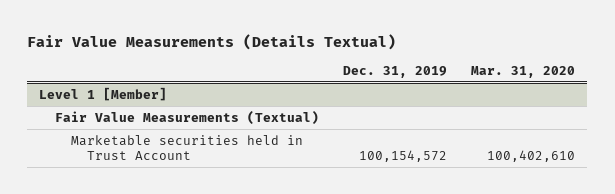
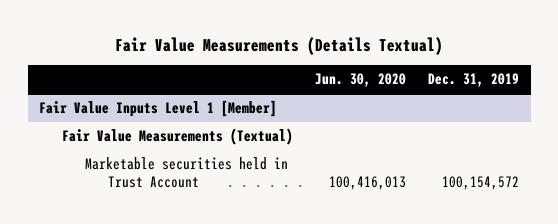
- | Dec. 31, 2019 | Mar. 31, 2020
+ | Jun. 30, 2020 | Dec. 31, 2019
- Level 1 [Member]
+ Fair Value Inputs Level 1 [Member]

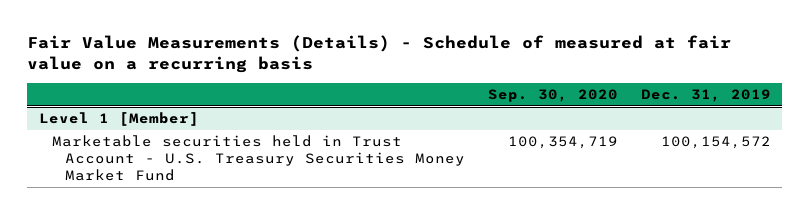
- Fair Value Measurements (Details Textual)
+ Fair Value Measurements (Details) - Schedule of measured at fair value on a recurring basis
- | Jun. 30, 2020 | Dec. 31, 2019
+ | Sep. 30, 2020 | Dec. 31, 2019
- Fair Value Inputs Level 1 [Member]
- Fair Value Measurements (Textual)
- Marketable securities held in Trust Account | 100,416,013 | 100,154,572
+ Level 1 [Member]
+ Marketable securities held in Trust Account - U.S. Treasury Securities Money Market Fund | 100,354,719 | 100,154,572

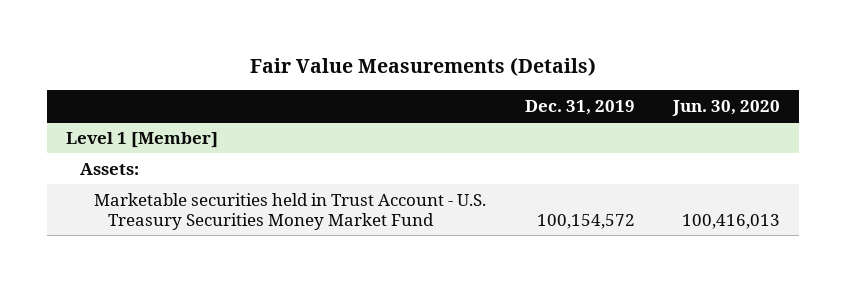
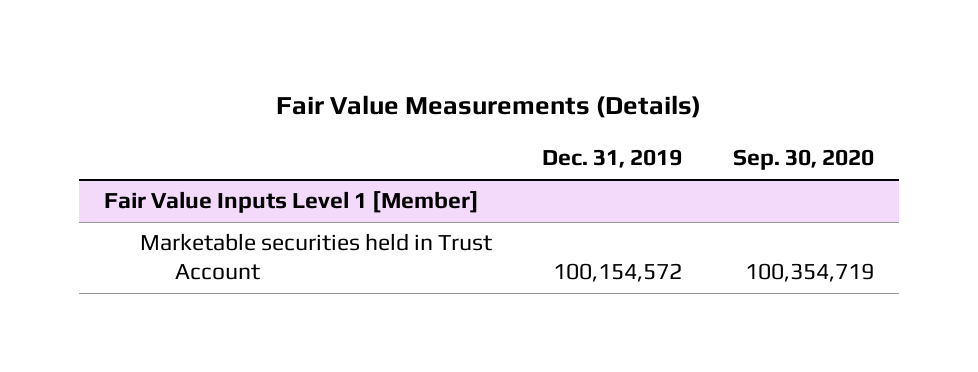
- | Dec. 31, 2019 | Jun. 30, 2020
+ | Dec. 31, 2019 | Sep. 30, 2020
- Level 1 [Member]
- Assets:
- Marketable securities held in Trust Account - U.S. Treasury Securities Money Market Fund | 100,154,572 | 100,416,013
+ Fair Value Inputs Level 1 [Member]
+ Marketable securities held in Trust Account | 100,154,572 | 100,354,719

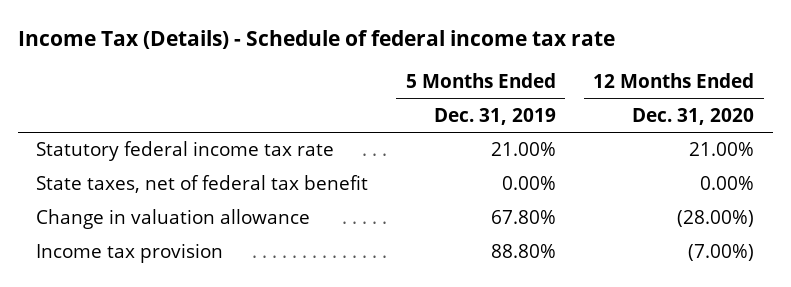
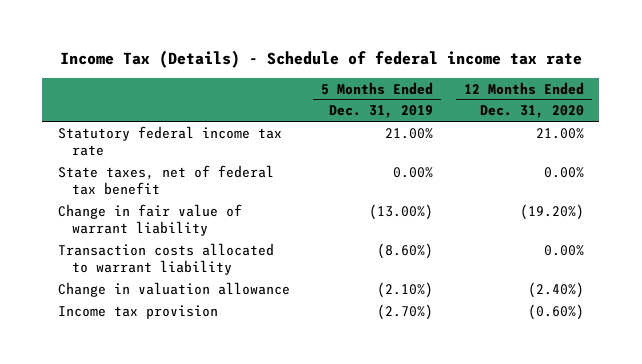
- Change in valuation allowance | 67.80% | (28.00%)
- Income tax provision | 88.80% | (7.00%)
+ Change in fair value of warrant liability | (13.00%) | (19.20%)
+ Transaction costs allocated to warrant liability | (8.60%) | 0.00%
+ Change in valuation allowance | (2.10%) | (2.40%)
+ Income tax provision | (2.70%) | (0.60%)

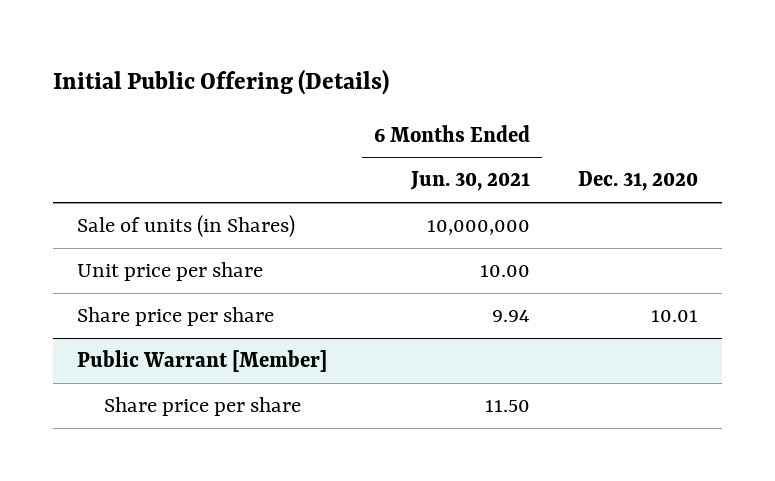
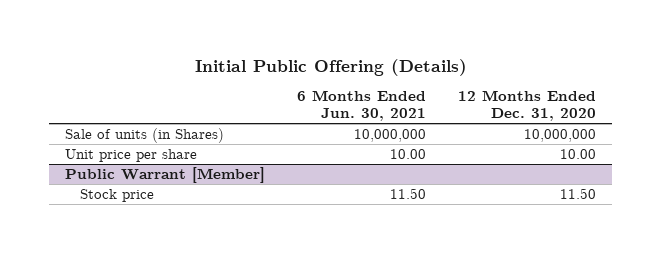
- | 6 Months Ended Jun. 30, 2021 | Dec. 31, 2020
+ | 6 Months Ended Jun. 30, 2021 | 12 Months Ended Dec. 31, 2020
- Share price per share | 9.94 | 10.01
@ Public Warrant [Member]
- Share price per share | 11.50 |
+ Stock price | 11.50 | 11.50

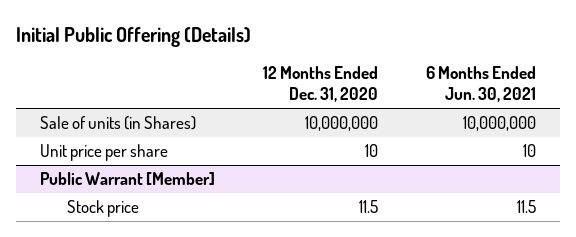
- | 6 Months Ended Jun. 30, 2021 | 12 Months Ended Dec. 31, 2020
+ | 12 Months Ended Dec. 31, 2020 | 6 Months Ended Jun. 30, 2021
- Unit price per share | 10.00 | 10.00
+ Unit price per share | 10 | 10
@ Public Warrant [Member]
- Stock price | 11.50 | 11.50
+ Stock price | 11.5 | 11.5

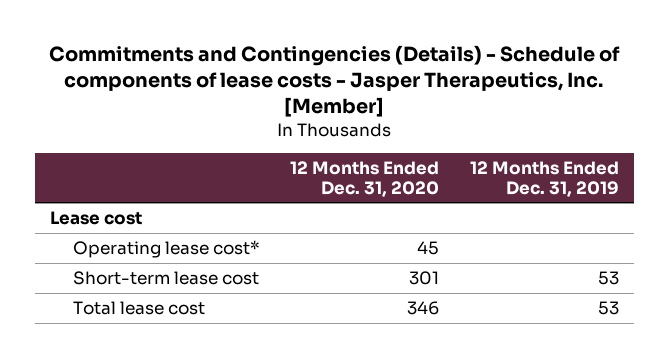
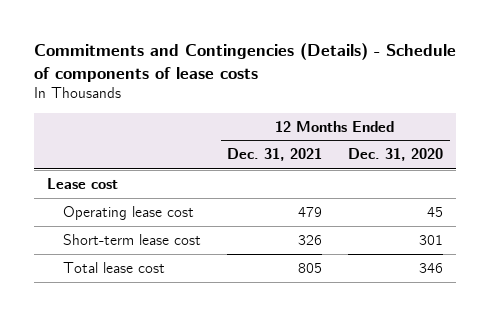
- Commitments and Contingencies (Details) - Schedule of components of lease costs - Jasper Therapeutics, Inc. [Member]
+ Commitments and Contingencies (Details) - Schedule of components of lease costs
- | 12 Months Ended Dec. 31, 2020 | 12 Months Ended Dec. 31, 2019
+ | 12 Months Ended Dec. 31, 2021 | 12 Months Ended Dec. 31, 2020
- Operating lease cost* | 45 |
+ Operating lease cost | 479 | 45

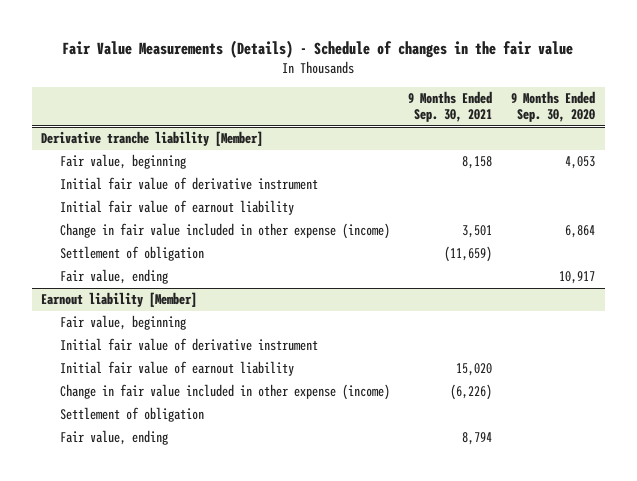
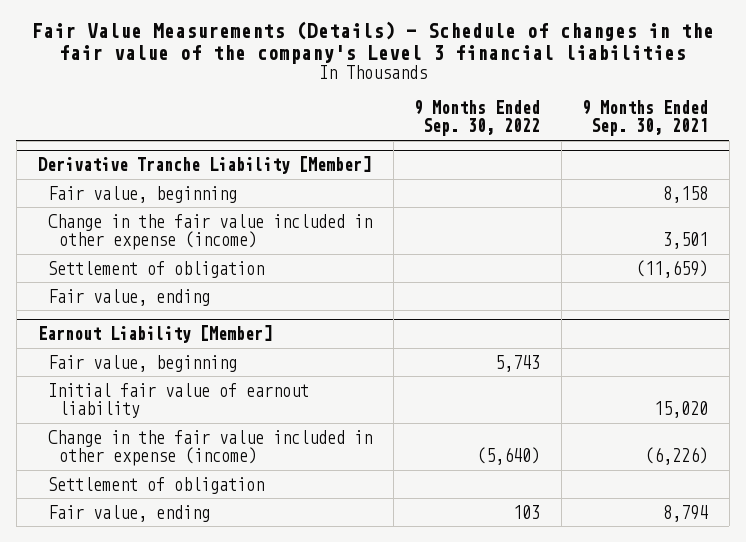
- Fair Value Measurements (Details) - Schedule of changes in the fair value
+ Fair Value Measurements (Details) - Schedule of changes in the fair value of the company's Level 3 financial liabilities
- | 9 Months Ended Sep. 30, 2021 | 9 Months Ended Sep. 30, 2020
+ | 9 Months Ended Sep. 30, 2022 | 9 Months Ended Sep. 30, 2021
- Derivative tranche liability [Member]
+ Derivative Tranche Liability [Member]
- Initial fair value of derivative instrument
- Initial fair value of earnout liability
- Change in fair value included in other expense (income) | 3,501 | 6,864
+ Change in the fair value included in other expense (income) | | 3,501
- Earnout liability [Member]
+ Earnout Liability [Member]
- Initial fair value of derivative instrument
- Change in fair value included in other expense (income) | (6,226) |
+ Change in the fair value included in other expense (income) | (5,640) | (6,226)

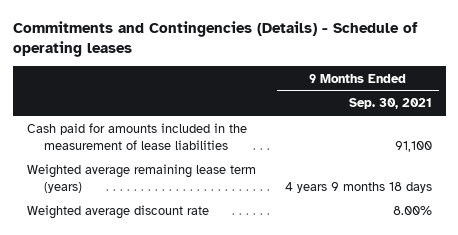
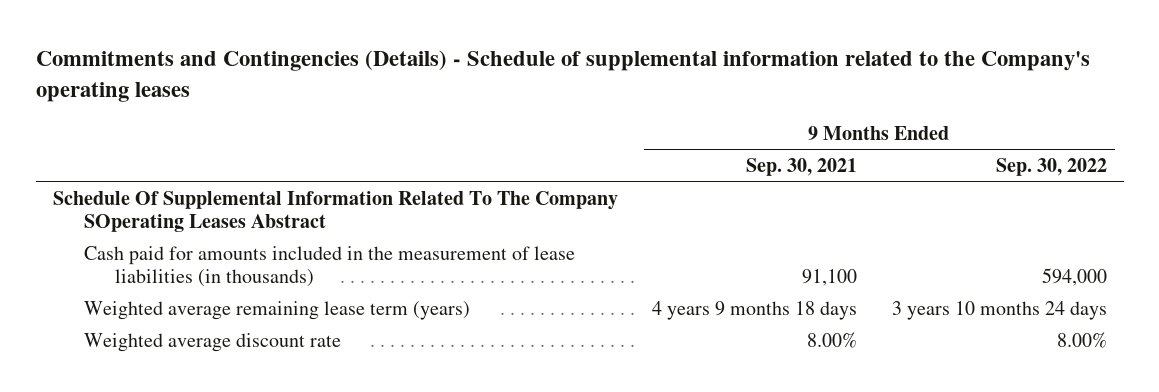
- Commitments and Contingencies (Details) - Schedule of operating leases
+ Commitments and Contingencies (Details) - Schedule of supplemental information related to the Company's operating leases
- | 9 Months Ended Sep. 30, 2021
+ | 9 Months Ended Sep. 30, 2021 | 9 Months Ended Sep. 30, 2022
- Cash paid for amounts included in the measurement of lease liabilities | 91,100
+ Schedule Of Supplemental Information Related To The Company SOperating Leases Abstract
+ Cash paid for amounts included in the measurement of lease liabilities (in thousands) | 91,100 | 594,000

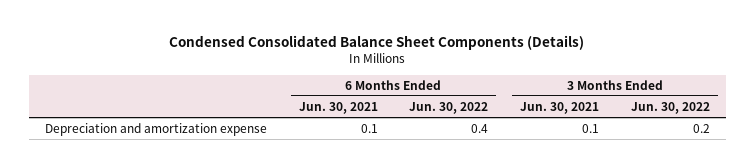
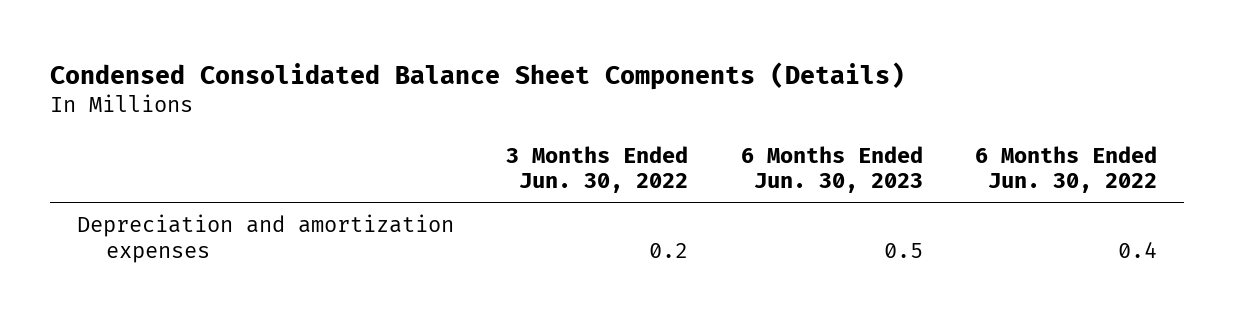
- | 6 Months Ended Jun. 30, 2021 | 6 Months Ended Jun. 30, 2022 | 3 Months Ended Jun. 30, 2021 | 3 Months Ended Jun. 30, 2022
+ | 3 Months Ended Jun. 30, 2022 | 6 Months Ended Jun. 30, 2023 | 6 Months Ended Jun. 30, 2022
- Depreciation and amortization expense | 0.1 | 0.4 | 0.1 | 0.2
+ Depreciation and amortization expenses | 0.2 | 0.5 | 0.4

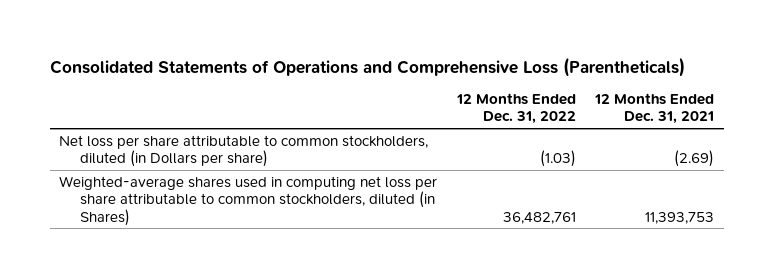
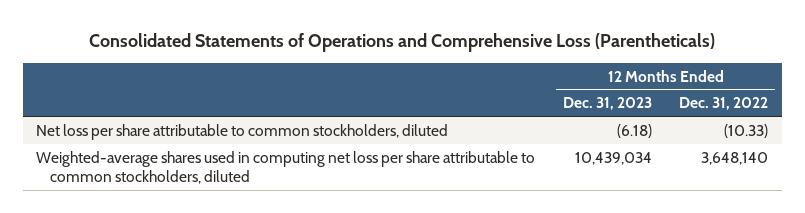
- | 12 Months Ended Dec. 31, 2022 | 12 Months Ended Dec. 31, 2021
+ | 12 Months Ended Dec. 31, 2023 | 12 Months Ended Dec. 31, 2022
- Net loss per share attributable to common stockholders, diluted (in Dollars per share) | (1.03) | (2.69)
- Weighted-average shares used in computing net loss per share attributable to common stockholders, diluted (in Shares) | 36,482,761 | 11,393,753
+ Net loss per share attributable to common stockholders, diluted | (6.18) | (10.33)
+ Weighted-average shares used in computing net loss per share attributable to common stockholders, diluted | 10,439,034 | 3,648,140

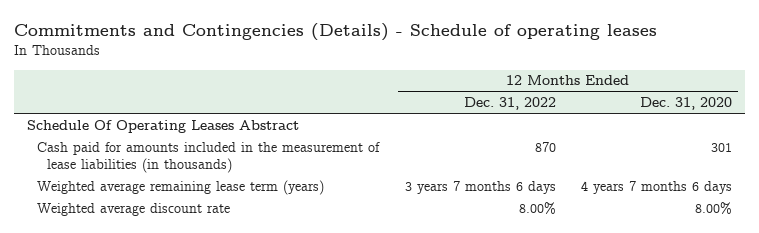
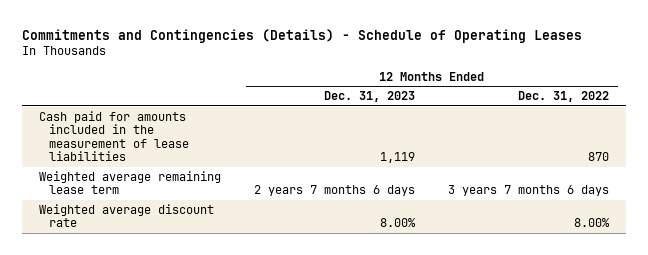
- Commitments and Contingencies (Details) - Schedule of operating leases
+ Commitments and Contingencies (Details) - Schedule of Operating Leases
- | 12 Months Ended Dec. 31, 2022 | 12 Months Ended Dec. 31, 2020
+ | 12 Months Ended Dec. 31, 2023 | 12 Months Ended Dec. 31, 2022
- Schedule Of Operating Leases Abstract
- Cash paid for amounts included in the measurement of lease liabilities (in thousands) | 870 | 301
- Weighted average remaining lease term (years) | 3 years 7 months 6 days | 4 years 7 months 6 days
+ Cash paid for amounts included in the measurement of lease liabilities | 1,119 | 870
+ Weighted average remaining lease term | 2 years 7 months 6 days | 3 years 7 months 6 days

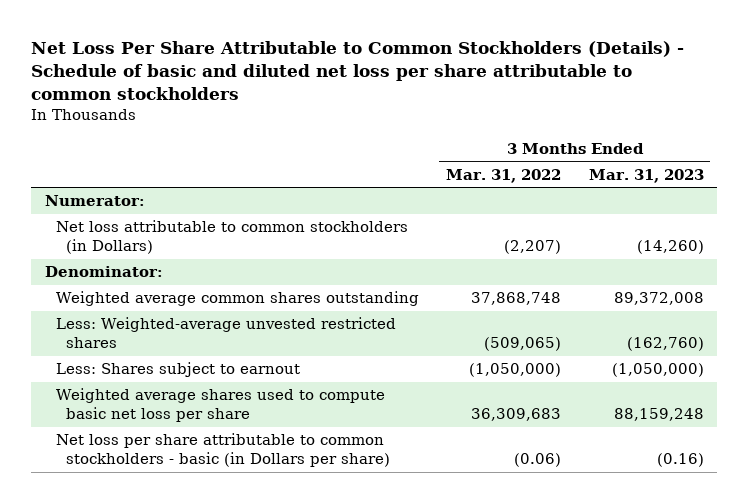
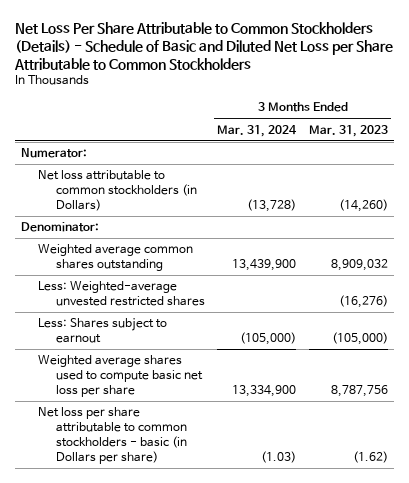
- Net Loss Per Share Attributable to Common Stockholders (Details) - Schedule of basic and diluted net loss per share attributable to common stockholders
+ Net Loss Per Share Attributable to Common Stockholders (Details) - Schedule of Basic and Diluted Net Loss per Share Attributable to Common Stockholders
- | 3 Months Ended Mar. 31, 2022 | 3 Months Ended Mar. 31, 2023
+ | 3 Months Ended Mar. 31, 2024 | 3 Months Ended Mar. 31, 2023
- Weighted average common shares outstanding | 37,868,748 | 89,372,008
- Less: Weighted-average unvested restricted shares | (509,065) | (162,760)
- Less: Shares subject to earnout | (1,050,000) | (1,050,000)
- Weighted average shares used to compute basic net loss per share | 36,309,683 | 88,159,248
- Net loss per share attributable to common stockholders - basic (in Dollars per share) | (0.06) | (0.16)
+ Weighted average common shares outstanding | 13,439,900 | 8,909,032
+ Less: Weighted-average unvested restricted shares | | (16,276)
+ Less: Shares subject to earnout | (105,000) | (105,000)
+ Weighted average shares used to compute basic net loss per share | 13,334,900 | 8,787,756
+ Net loss per share attributable to common stockholders - basic (in Dollars per share) | (1.03) | (1.62)

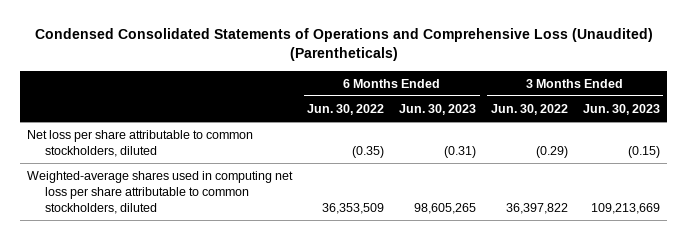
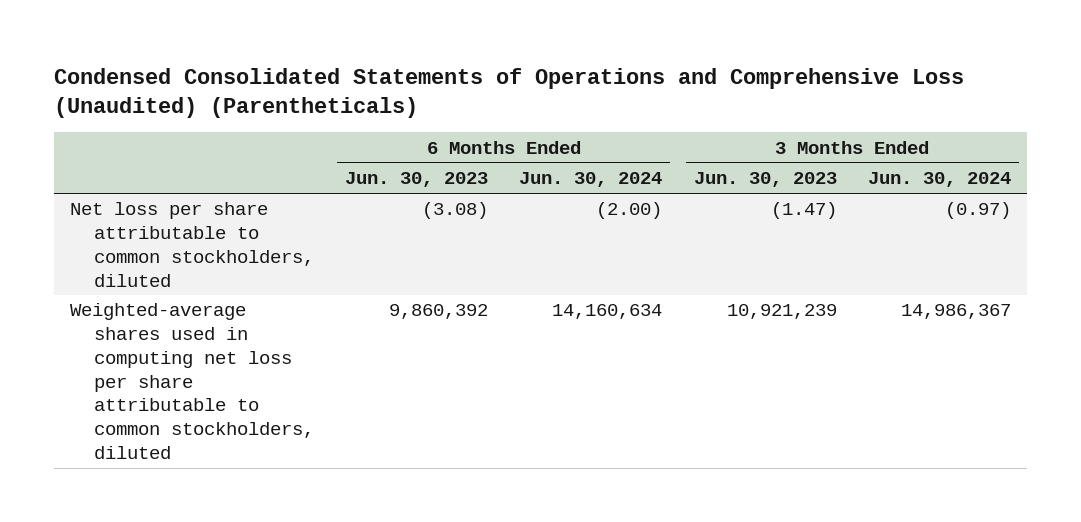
- | 6 Months Ended Jun. 30, 2022 | 6 Months Ended Jun. 30, 2023 | 3 Months Ended Jun. 30, 2022 | 3 Months Ended Jun. 30, 2023
+ | 6 Months Ended Jun. 30, 2023 | 6 Months Ended Jun. 30, 2024 | 3 Months Ended Jun. 30, 2023 | 3 Months Ended Jun. 30, 2024
- Net loss per share attributable to common stockholders, diluted | (0.35) | (0.31) | (0.29) | (0.15)
- Weighted-average shares used in computing net loss per share attributable to common stockholders, diluted | 36,353,509 | 98,605,265 | 36,397,822 | 109,213,669
+ Net loss per share attributable to common stockholders, diluted | (3.08) | (2.00) | (1.47) | (0.97)
+ Weighted-average shares used in computing net loss per share attributable to common stockholders, diluted | 9,860,392 | 14,160,634 | 10,921,239 | 14,986,367

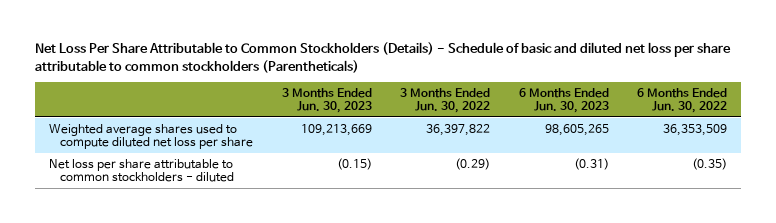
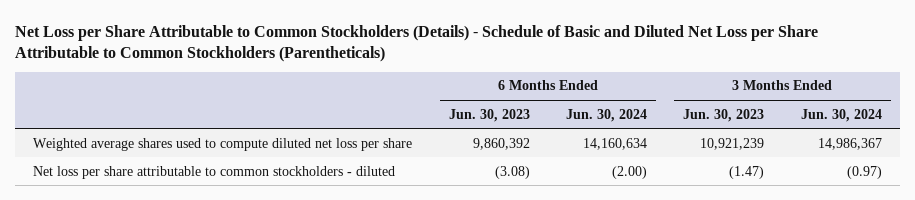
- Net Loss Per Share Attributable to Common Stockholders (Details) - Schedule of basic and diluted net loss per share attributable to common stockholders (Parentheticals)
+ Net Loss per Share Attributable to Common Stockholders (Details) - Schedule of Basic and Diluted Net Loss per Share Attributable to Common Stockholders (Parentheticals)
- | 3 Months Ended Jun. 30, 2023 | 3 Months Ended Jun. 30, 2022 | 6 Months Ended Jun. 30, 2023 | 6 Months Ended Jun. 30, 2022
+ | 6 Months Ended Jun. 30, 2023 | 6 Months Ended Jun. 30, 2024 | 3 Months Ended Jun. 30, 2023 | 3 Months Ended Jun. 30, 2024
- Weighted average shares used to compute diluted net loss per share | 109,213,669 | 36,397,822 | 98,605,265 | 36,353,509
- Net loss per share attributable to common stockholders - diluted | (0.15) | (0.29) | (0.31) | (0.35)
+ Weighted average shares used to compute diluted net loss per share | 9,860,392 | 14,160,634 | 10,921,239 | 14,986,367
+ Net loss per share attributable to common stockholders - diluted | (3.08) | (2.00) | (1.47) | (0.97)

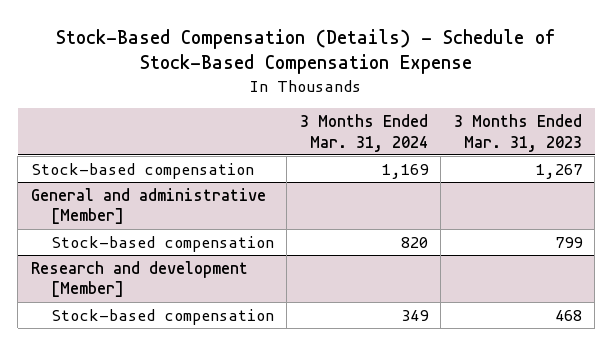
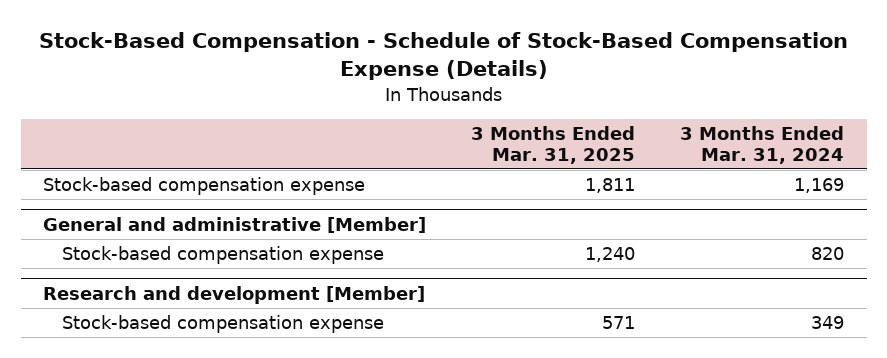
- Stock-Based Compensation (Details) - Schedule of Stock-Based Compensation Expense
+ Stock-Based Compensation - Schedule of Stock-Based Compensation Expense (Details)
- | 3 Months Ended Mar. 31, 2024 | 3 Months Ended Mar. 31, 2023
+ | 3 Months Ended Mar. 31, 2025 | 3 Months Ended Mar. 31, 2024
- Stock-based compensation | 1,169 | 1,267
+ Stock-based compensation expense | 1,811 | 1,169
@ General and administrative [Member]
- Stock-based compensation | 820 | 799
+ Stock-based compensation expense | 1,240 | 820
@ Research and development [Member]
- Stock-based compensation | 349 | 468
+ Stock-based compensation expense | 571 | 349

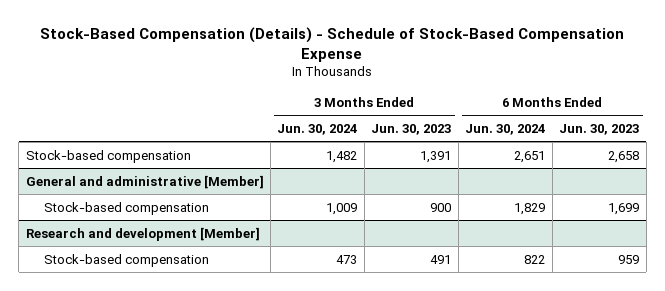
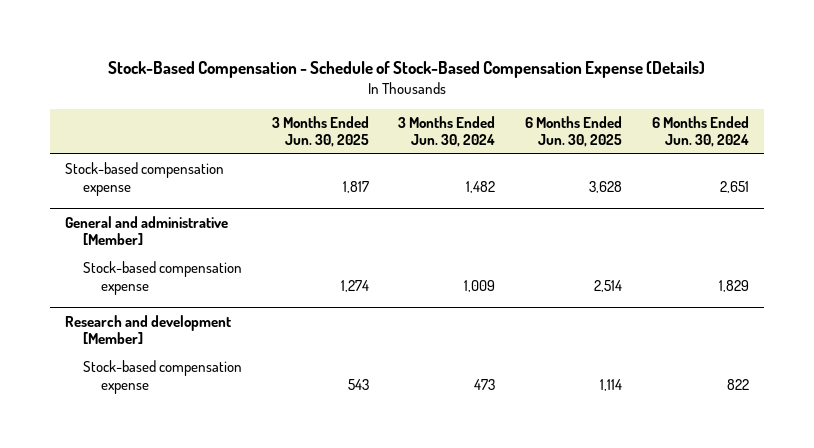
- Stock-Based Compensation (Details) - Schedule of Stock-Based Compensation Expense
+ Stock-Based Compensation - Schedule of Stock-Based Compensation Expense (Details)
- | 3 Months Ended Jun. 30, 2024 | 3 Months Ended Jun. 30, 2023 | 6 Months Ended Jun. 30, 2024 | 6 Months Ended Jun. 30, 2023
+ | 3 Months Ended Jun. 30, 2025 | 3 Months Ended Jun. 30, 2024 | 6 Months Ended Jun. 30, 2025 | 6 Months Ended Jun. 30, 2024
- Stock-based compensation | 1,482 | 1,391 | 2,651 | 2,658
+ Stock-based compensation expense | 1,817 | 1,482 | 3,628 | 2,651
@ General and administrative [Member]
- Stock-based compensation | 1,009 | 900 | 1,829 | 1,699
+ Stock-based compensation expense | 1,274 | 1,009 | 2,514 | 1,829
@ Research and development [Member]
- Stock-based compensation | 473 | 491 | 822 | 959
+ Stock-based compensation expense | 543 | 473 | 1,114 | 822

